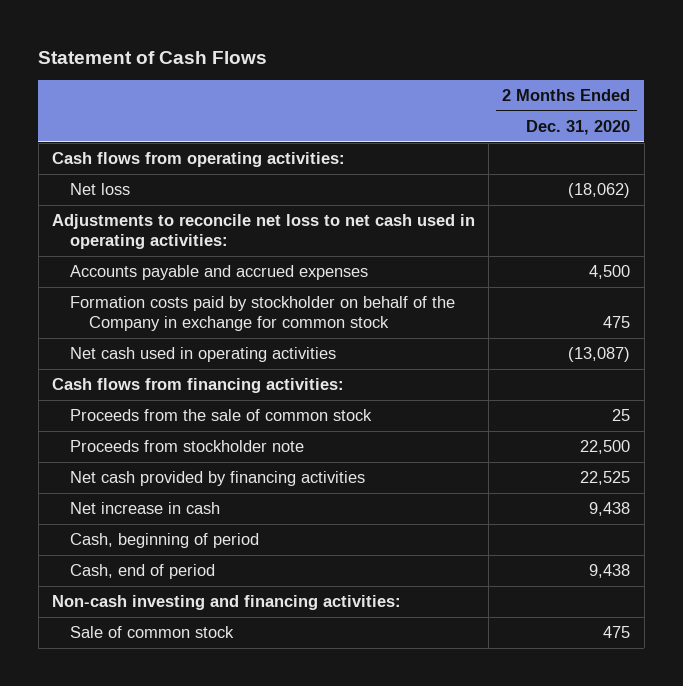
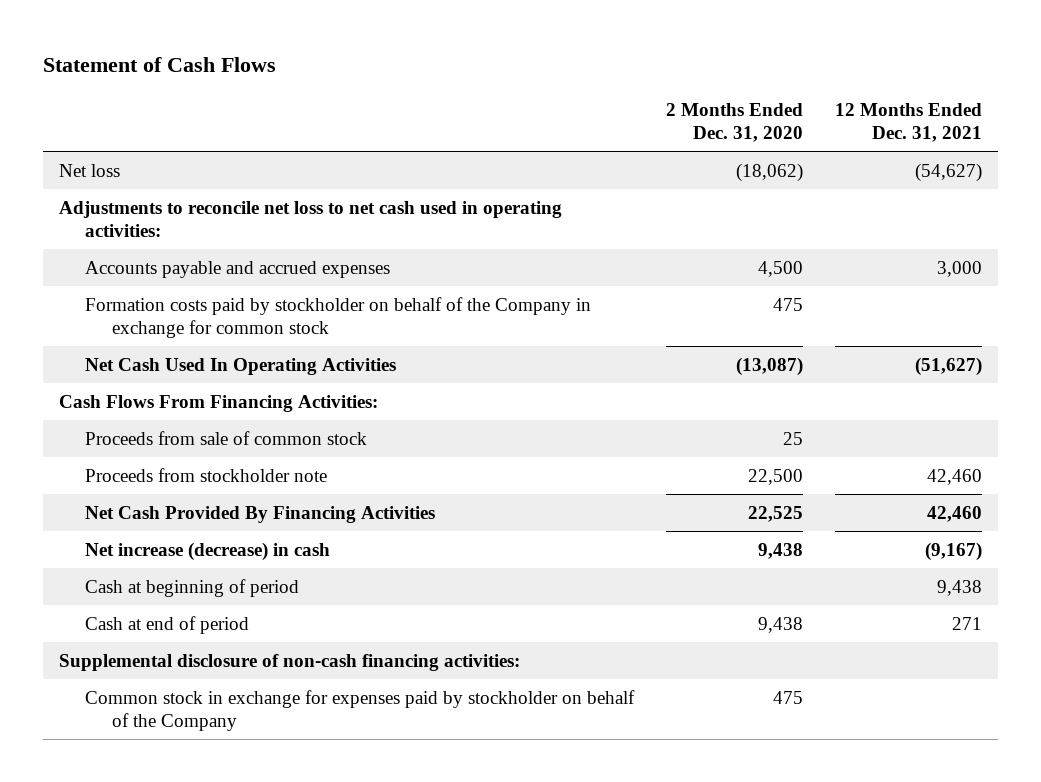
- | 2 Months Ended Dec. 31, 2020
+ | 2 Months Ended Dec. 31, 2020 | 12 Months Ended Dec. 31, 2021
- Cash flows from operating activities:
- Net cash used in operating activities | (13,087)
- Cash flows from financing activities:
- Proceeds from the sale of common stock | 25
+ Net Cash Used In Operating Activities | (13,087) | (51,627)
+ Cash Flows From Financing Activities:
+ Proceeds from sale of common stock | 25 |
- Net cash provided by financing activities | 22,525
- Net increase in cash | 9,438
- Cash, beginning of period
- Cash, end of period | 9,438
- Non-cash investing and financing activities:
- Sale of common stock | 475
+ Net Cash Provided By Financing Activities | 22,525 | 42,460
+ Net increase (decrease) in cash | 9,438 | (9,167)
+ Cash at beginning of period | | 9,438
+ Cash at end of period | 9,438 | 271
+ Supplemental disclosure of non-cash financing activities:
+ Common stock in exchange for expenses paid by stockholder on behalf of the Company | 475 |

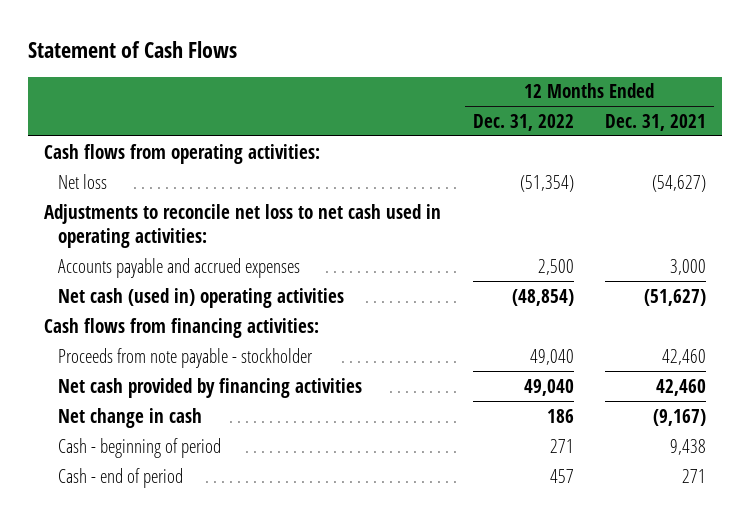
- | 2 Months Ended Dec. 31, 2020 | 12 Months Ended Dec. 31, 2021
+ | 12 Months Ended Dec. 31, 2022 | 12 Months Ended Dec. 31, 2021
+ Cash flows from operating activities:
- Formation costs paid by stockholder on behalf of the Company in exchange for common stock | 475 |
- Net Cash Used In Operating Activities | (13,087) | (51,627)
- Cash Flows From Financing Activities:
- Proceeds from sale of common stock | 25 |
- Proceeds from stockholder note | 22,500 | 42,460
- Net Cash Provided By Financing Activities | 22,525 | 42,460
- Net increase (decrease) in cash | 9,438 | (9,167)
- Cash at beginning of period | | 9,438
- Cash at end of period | 9,438 | 271
- Supplemental disclosure of non-cash financing activities:
- Common stock in exchange for expenses paid by stockholder on behalf of the Company | 475 |
+ Net cash (used in) operating activities | (48,854) | (51,627)
+ Cash flows from financing activities:
+ Proceeds from note payable - stockholder | 49,040 | 42,460
+ Net cash provided by financing activities | 49,040 | 42,460
+ Net change in cash | 186 | (9,167)
+ Cash - beginning of period | 271 | 9,438
+ Cash - end of period | 457 | 271

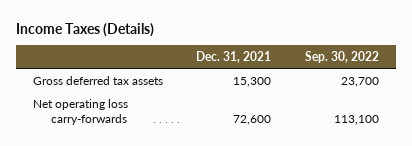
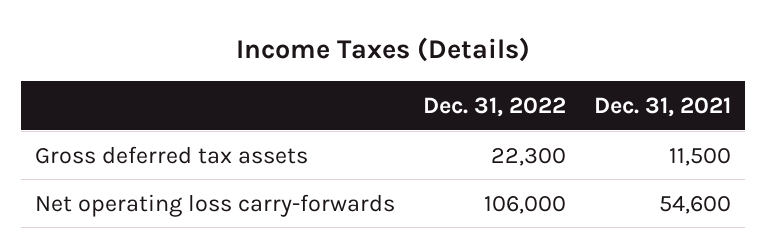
- | Dec. 31, 2021 | Sep. 30, 2022
+ | Dec. 31, 2022 | Dec. 31, 2021
- Gross deferred tax assets | 15,300 | 23,700
- Net operating loss carry-forwards | 72,600 | 113,100
+ Gross deferred tax assets | 22,300 | 11,500
+ Net operating loss carry-forwards | 106,000 | 54,600

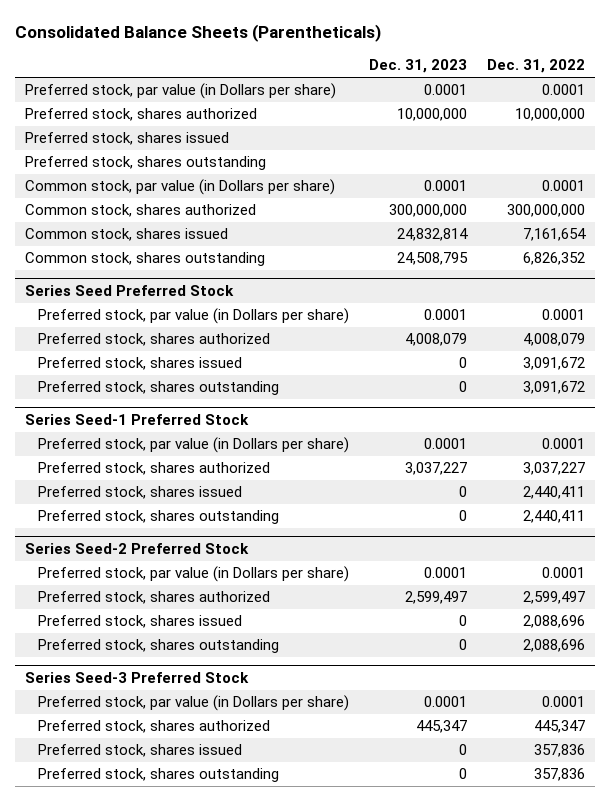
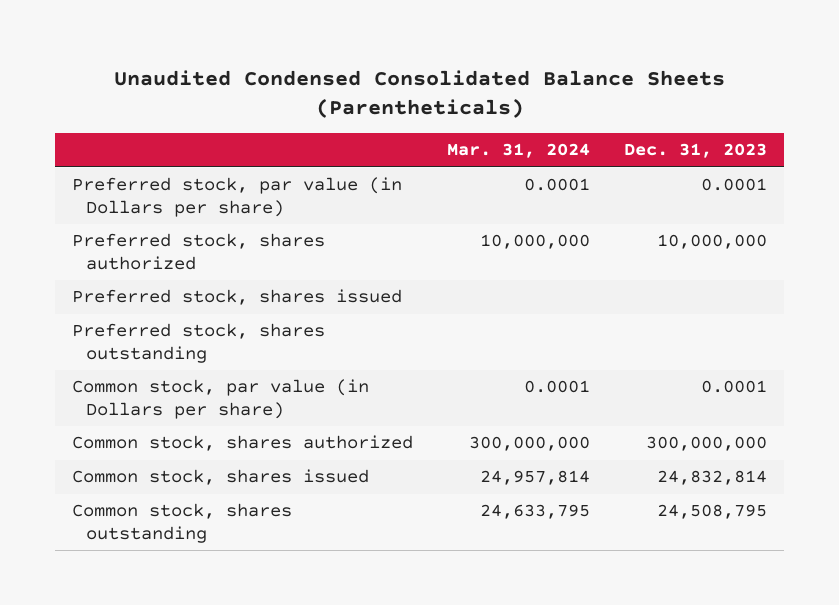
- Consolidated Balance Sheets (Parentheticals)
+ Unaudited Condensed Consolidated Balance Sheets (Parentheticals)
- | Dec. 31, 2023 | Dec. 31, 2022
+ | Mar. 31, 2024 | Dec. 31, 2023
- Series Seed Preferred Stock
- Preferred stock, par value (in Dollars per share) | 0.0001 | 0.0001
- Preferred stock, shares authorized | 4,008,079 | 4,008,079
- Preferred stock, shares issued | 0 | 3,091,672
- Preferred stock, shares outstanding | 0 | 3,091,672
- Series Seed-1 Preferred Stock
- Preferred stock, par value (in Dollars per share) | 0.0001 | 0.0001
- Preferred stock, shares authorized | 3,037,227 | 3,037,227
- Preferred stock, shares issued | 0 | 2,440,411
- Preferred stock, shares outstanding | 0 | 2,440,411
- Series Seed-2 Preferred Stock
- Preferred stock, par value (in Dollars per share) | 0.0001 | 0.0001
- Preferred stock, shares authorized | 2,599,497 | 2,599,497
- Preferred stock, shares issued | 0 | 2,088,696
- Preferred stock, shares outstanding | 0 | 2,088,696
- Series Seed-3 Preferred Stock
- Preferred stock, par value (in Dollars per share) | 0.0001 | 0.0001
- Preferred stock, shares authorized | 445,347 | 445,347
- Preferred stock, shares issued | 0 | 357,836
- Preferred stock, shares outstanding | 0 | 357,836

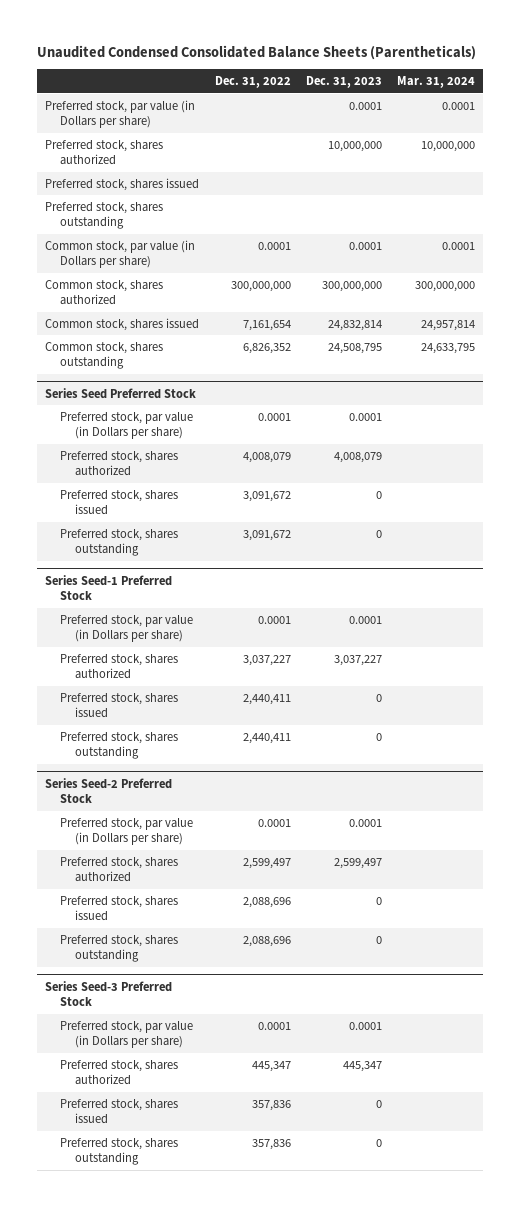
- | Mar. 31, 2024 | Dec. 31, 2023
+ | Dec. 31, 2022 | Dec. 31, 2023 | Mar. 31, 2024
+ Series Seed Preferred Stock
+ Preferred stock, par value (in Dollars per share) | 0.0001 | 0.0001 |
+ Preferred stock, shares authorized | 4,008,079 | 4,008,079 |
+ Preferred stock, shares issued | 3,091,672 | 0 |
+ Preferred stock, shares outstanding | 3,091,672 | 0 |
+ Series Seed-1 Preferred Stock
+ Preferred stock, par value (in Dollars per share) | 0.0001 | 0.0001 |
+ Preferred stock, shares authorized | 3,037,227 | 3,037,227 |
+ Preferred stock, shares issued | 2,440,411 | 0 |
+ Preferred stock, shares outstanding | 2,440,411 | 0 |
+ Series Seed-2 Preferred Stock
+ Preferred stock, par value (in Dollars per share) | 0.0001 | 0.0001 |
+ Preferred stock, shares authorized | 2,599,497 | 2,599,497 |
+ Preferred stock, shares issued | 2,088,696 | 0 |
+ Preferred stock, shares outstanding | 2,088,696 | 0 |
+ Series Seed-3 Preferred Stock
+ Preferred stock, par value (in Dollars per share) | 0.0001 | 0.0001 |
+ Preferred stock, shares authorized | 445,347 | 445,347 |
+ Preferred stock, shares issued | 357,836 | 0 |
+ Preferred stock, shares outstanding | 357,836 | 0 |

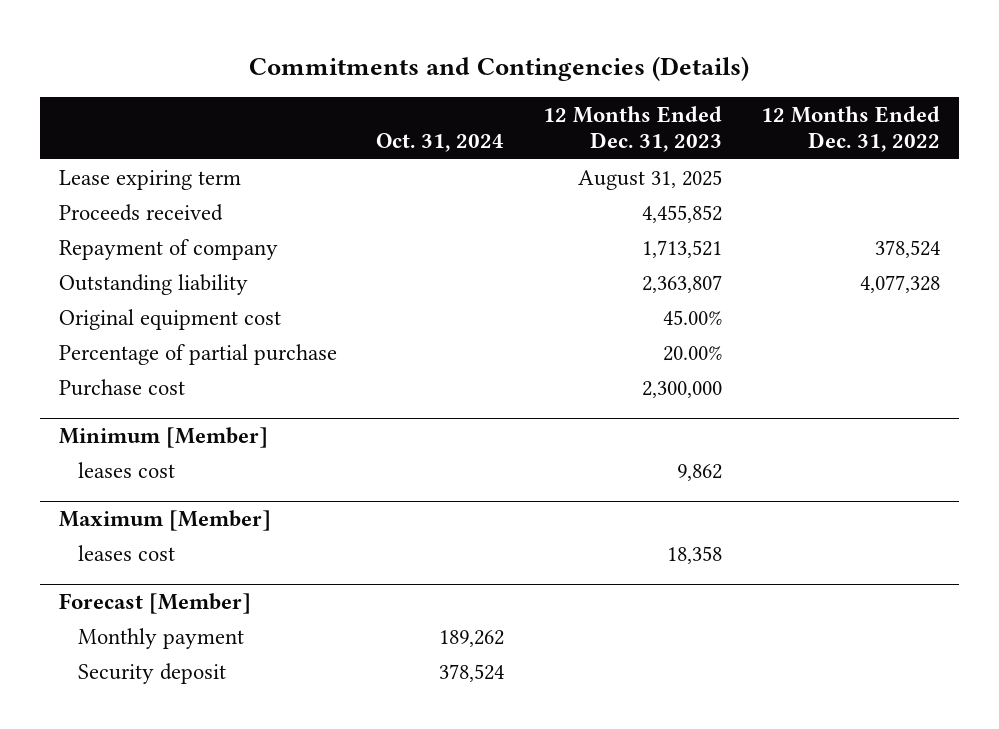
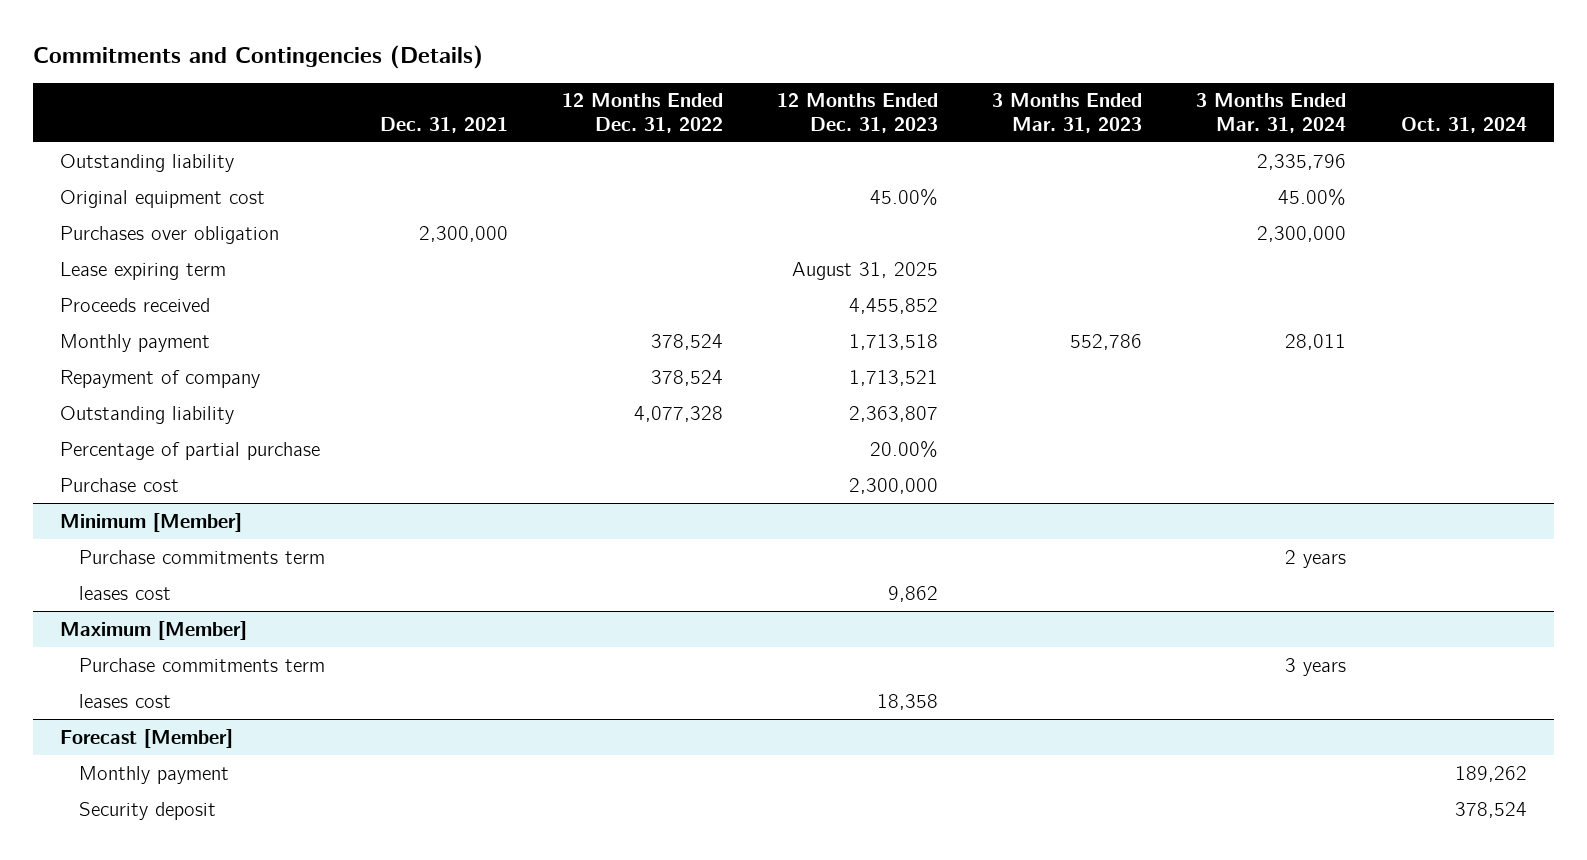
- | Oct. 31, 2024 | 12 Months Ended Dec. 31, 2023 | 12 Months Ended Dec. 31, 2022
+ | Dec. 31, 2021 | 12 Months Ended Dec. 31, 2022 | 12 Months Ended Dec. 31, 2023 | 3 Months Ended Mar. 31, 2023 | 3 Months Ended Mar. 31, 2024 | Oct. 31, 2024
+ Outstanding liability | | | | | 2,335,796 |
moved up: Original equipment cost | | | 45.00% | | 45.00% |
+ Purchases over obligation | 2,300,000 | | | | 2,300,000 |
+ Monthly payment | | 378,524 | 1,713,518 | 552,786 | 28,011 |
@ Minimum [Member]
+ Purchase commitments term | | | | | 2 years |
@ Maximum [Member]
+ Purchase commitments term | | | | | 3 years |

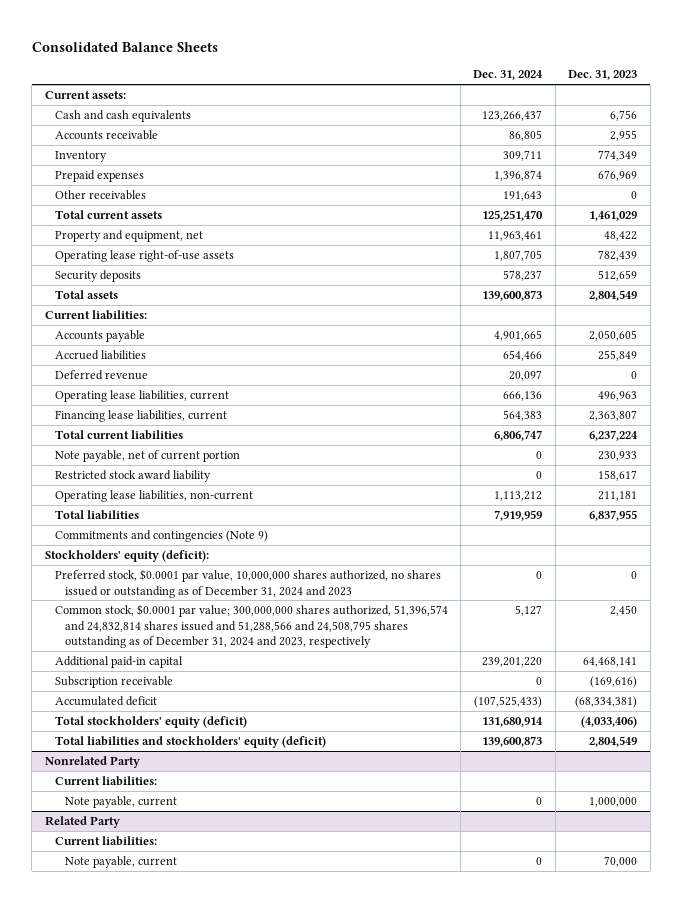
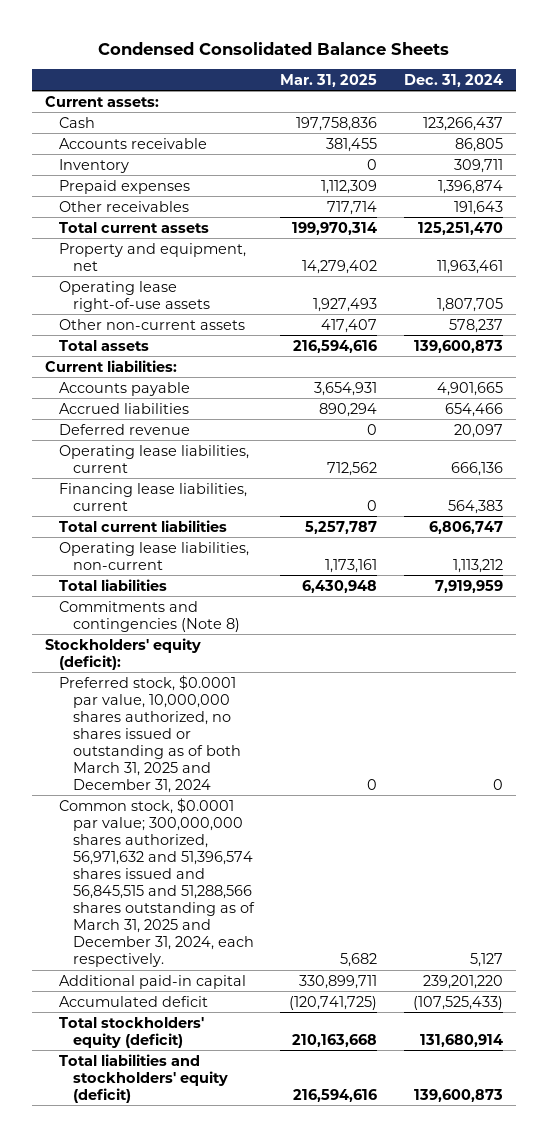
- Consolidated Balance Sheets
+ Condensed Consolidated Balance Sheets
- | Dec. 31, 2024 | Dec. 31, 2023
+ | Mar. 31, 2025 | Dec. 31, 2024
- Cash and cash equivalents | 123,266,437 | 6,756
+ Cash | 197,758,836 | 123,266,437
- Security deposits | 578,237 | 512,659
+ Other non-current assets | 417,407 | 578,237
- Note payable, net of current portion | 0 | 230,933
- Restricted stock award liability | 0 | 158,617
- Commitments and contingencies (Note 9)
+ Commitments and contingencies (Note 8)
- Preferred stock, $0.0001 par value, 10,000,000 shares authorized, no shares issued or outstanding as of December 31, 2024 and 2023 | 0 | 0
- Common stock, $0.0001 par value; 300,000,000 shares authorized, 51,396,574 and 24,832,814 shares issued and 51,288,566 and 24,508,795 shares outstanding as of December 31, 2024 and 2023, respectively | 5,127 | 2,450
+ Preferred stock, $0.0001 par value, 10,000,000 shares authorized, no shares issued or outstanding as of both March 31, 2025 and December 31, 2024 | 0 | 0
+ Common stock, $0.0001 par value; 300,000,000 shares authorized, 56,971,632 and 51,396,574 shares issued and 56,845,515 and 51,288,566 shares outstanding as of March 31, 2025 and December 31, 2024, each respectively. | 5,682 | 5,127
- Subscription receivable | 0 | (169,616)
- Nonrelated Party
- Current liabilities:
- Note payable, current | 0 | 1,000,000
- Related Party
- Current liabilities:
- Note payable, current | 0 | 70,000

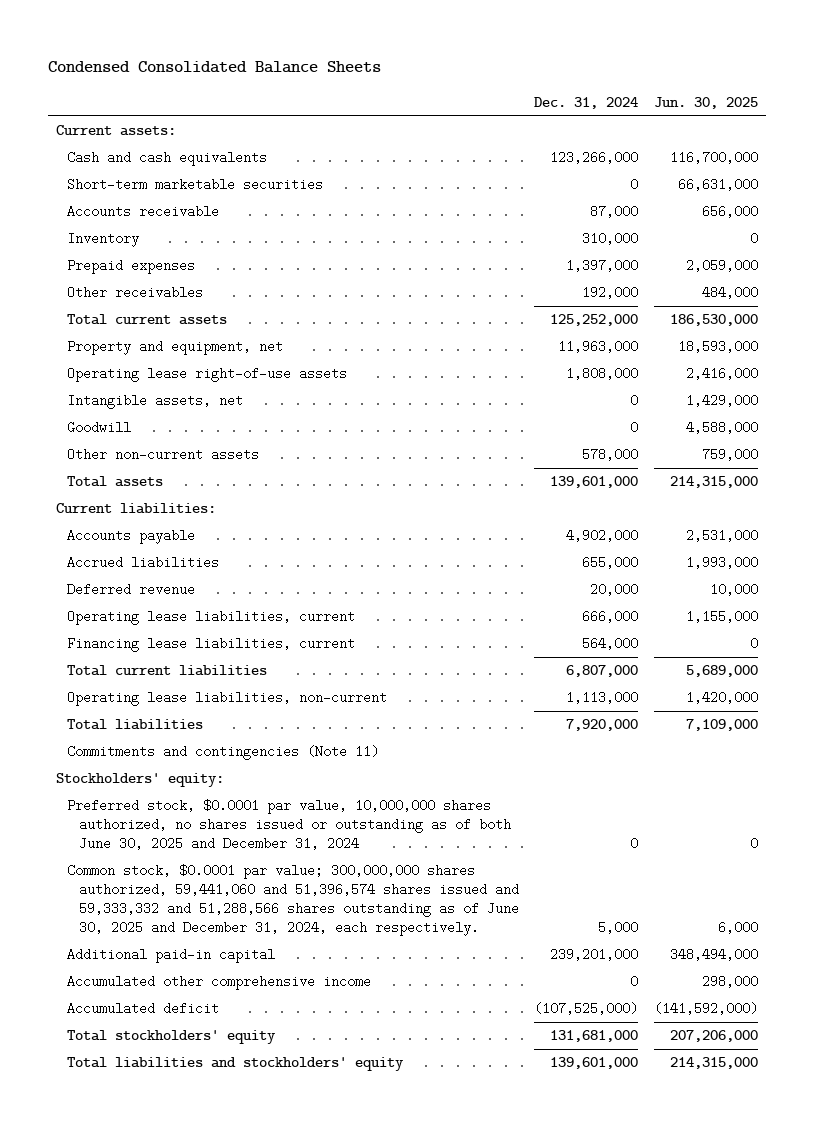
- | Mar. 31, 2025 | Dec. 31, 2024
+ | Dec. 31, 2024 | Jun. 30, 2025
- Cash | 197,758,836 | 123,266,437
- Accounts receivable | 381,455 | 86,805
- Inventory | 0 | 309,711
- Prepaid expenses | 1,112,309 | 1,396,874
- Other receivables | 717,714 | 191,643
- Total current assets | 199,970,314 | 125,251,470
- Property and equipment, net | 14,279,402 | 11,963,461
- Operating lease right-of-use assets | 1,927,493 | 1,807,705
- Other non-current assets | 417,407 | 578,237
- Total assets | 216,594,616 | 139,600,873
+ Cash and cash equivalents | 123,266,000 | 116,700,000
+ Short-term marketable securities | 0 | 66,631,000
+ Accounts receivable | 87,000 | 656,000
+ Inventory | 310,000 | 0
+ Prepaid expenses | 1,397,000 | 2,059,000
+ Other receivables | 192,000 | 484,000
+ Total current assets | 125,252,000 | 186,530,000
+ Property and equipment, net | 11,963,000 | 18,593,000
+ Operating lease right-of-use assets | 1,808,000 | 2,416,000
+ Intangible assets, net | 0 | 1,429,000
+ Goodwill | 0 | 4,588,000
+ Other non-current assets | 578,000 | 759,000
+ Total assets | 139,601,000 | 214,315,000
- Accounts payable | 3,654,931 | 4,901,665
- Accrued liabilities | 890,294 | 654,466
- Deferred revenue | 0 | 20,097
- Operating lease liabilities, current | 712,562 | 666,136
- Financing lease liabilities, current | 0 | 564,383
- Total current liabilities | 5,257,787 | 6,806,747
- Operating lease liabilities, non-current | 1,173,161 | 1,113,212
- Total liabilities | 6,430,948 | 7,919,959
- Commitments and contingencies (Note 8)
- Stockholders' equity (deficit):
- Preferred stock, $0.0001 par value, 10,000,000 shares authorized, no shares issued or outstanding as of both March 31, 2025 and December 31, 2024 | 0 | 0
- Common stock, $0.0001 par value; 300,000,000 shares authorized, 56,971,632 and 51,396,574 shares issued and 56,845,515 and 51,288,566 shares outstanding as of March 31, 2025 and December 31, 2024, each respectively. | 5,682 | 5,127
- Additional paid-in capital | 330,899,711 | 239,201,220
- Accumulated deficit | (120,741,725) | (107,525,433)
- Total stockholders' equity (deficit) | 210,163,668 | 131,680,914
- Total liabilities and stockholders' equity (deficit) | 216,594,616 | 139,600,873
+ Accounts payable | 4,902,000 | 2,531,000
+ Accrued liabilities | 655,000 | 1,993,000
+ Deferred revenue | 20,000 | 10,000
+ Operating lease liabilities, current | 666,000 | 1,155,000
+ Financing lease liabilities, current | 564,000 | 0
+ Total current liabilities | 6,807,000 | 5,689,000
+ Operating lease liabilities, non-current | 1,113,000 | 1,420,000
+ Total liabilities | 7,920,000 | 7,109,000
+ Commitments and contingencies (Note 11)
+ Stockholders' equity:
+ Preferred stock, $0.0001 par value, 10,000,000 shares authorized, no shares issued or outstanding as of both June 30, 2025 and December 31, 2024 | 0 | 0
+ Common stock, $0.0001 par value; 300,000,000 shares authorized, 59,441,060 and 51,396,574 shares issued and 59,333,332 and 51,288,566 shares outstanding as of June 30, 2025 and December 31, 2024, each respectively. | 5,000 | 6,000
+ Additional paid-in capital | 239,201,000 | 348,494,000
+ Accumulated other comprehensive income | 0 | 298,000
+ Accumulated deficit | (107,525,000) | (141,592,000)
+ Total stockholders' equity | 131,681,000 | 207,206,000
+ Total liabilities and stockholders' equity | 139,601,000 | 214,315,000

